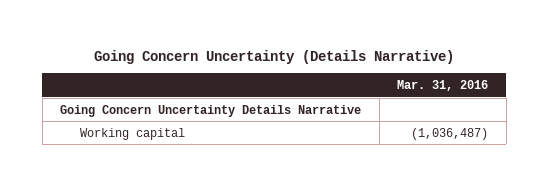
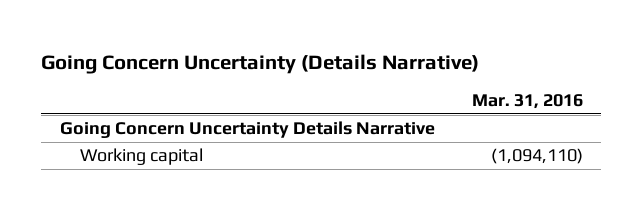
- Working capital | (1,036,487)
+ Working capital | (1,094,110)

